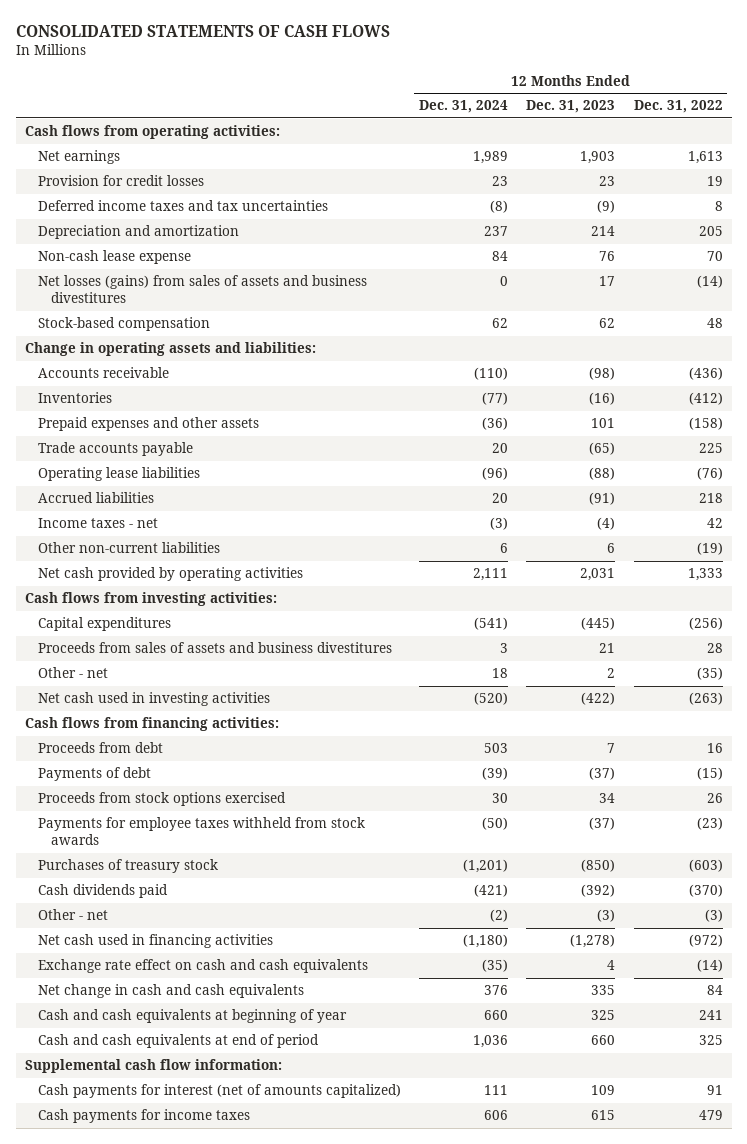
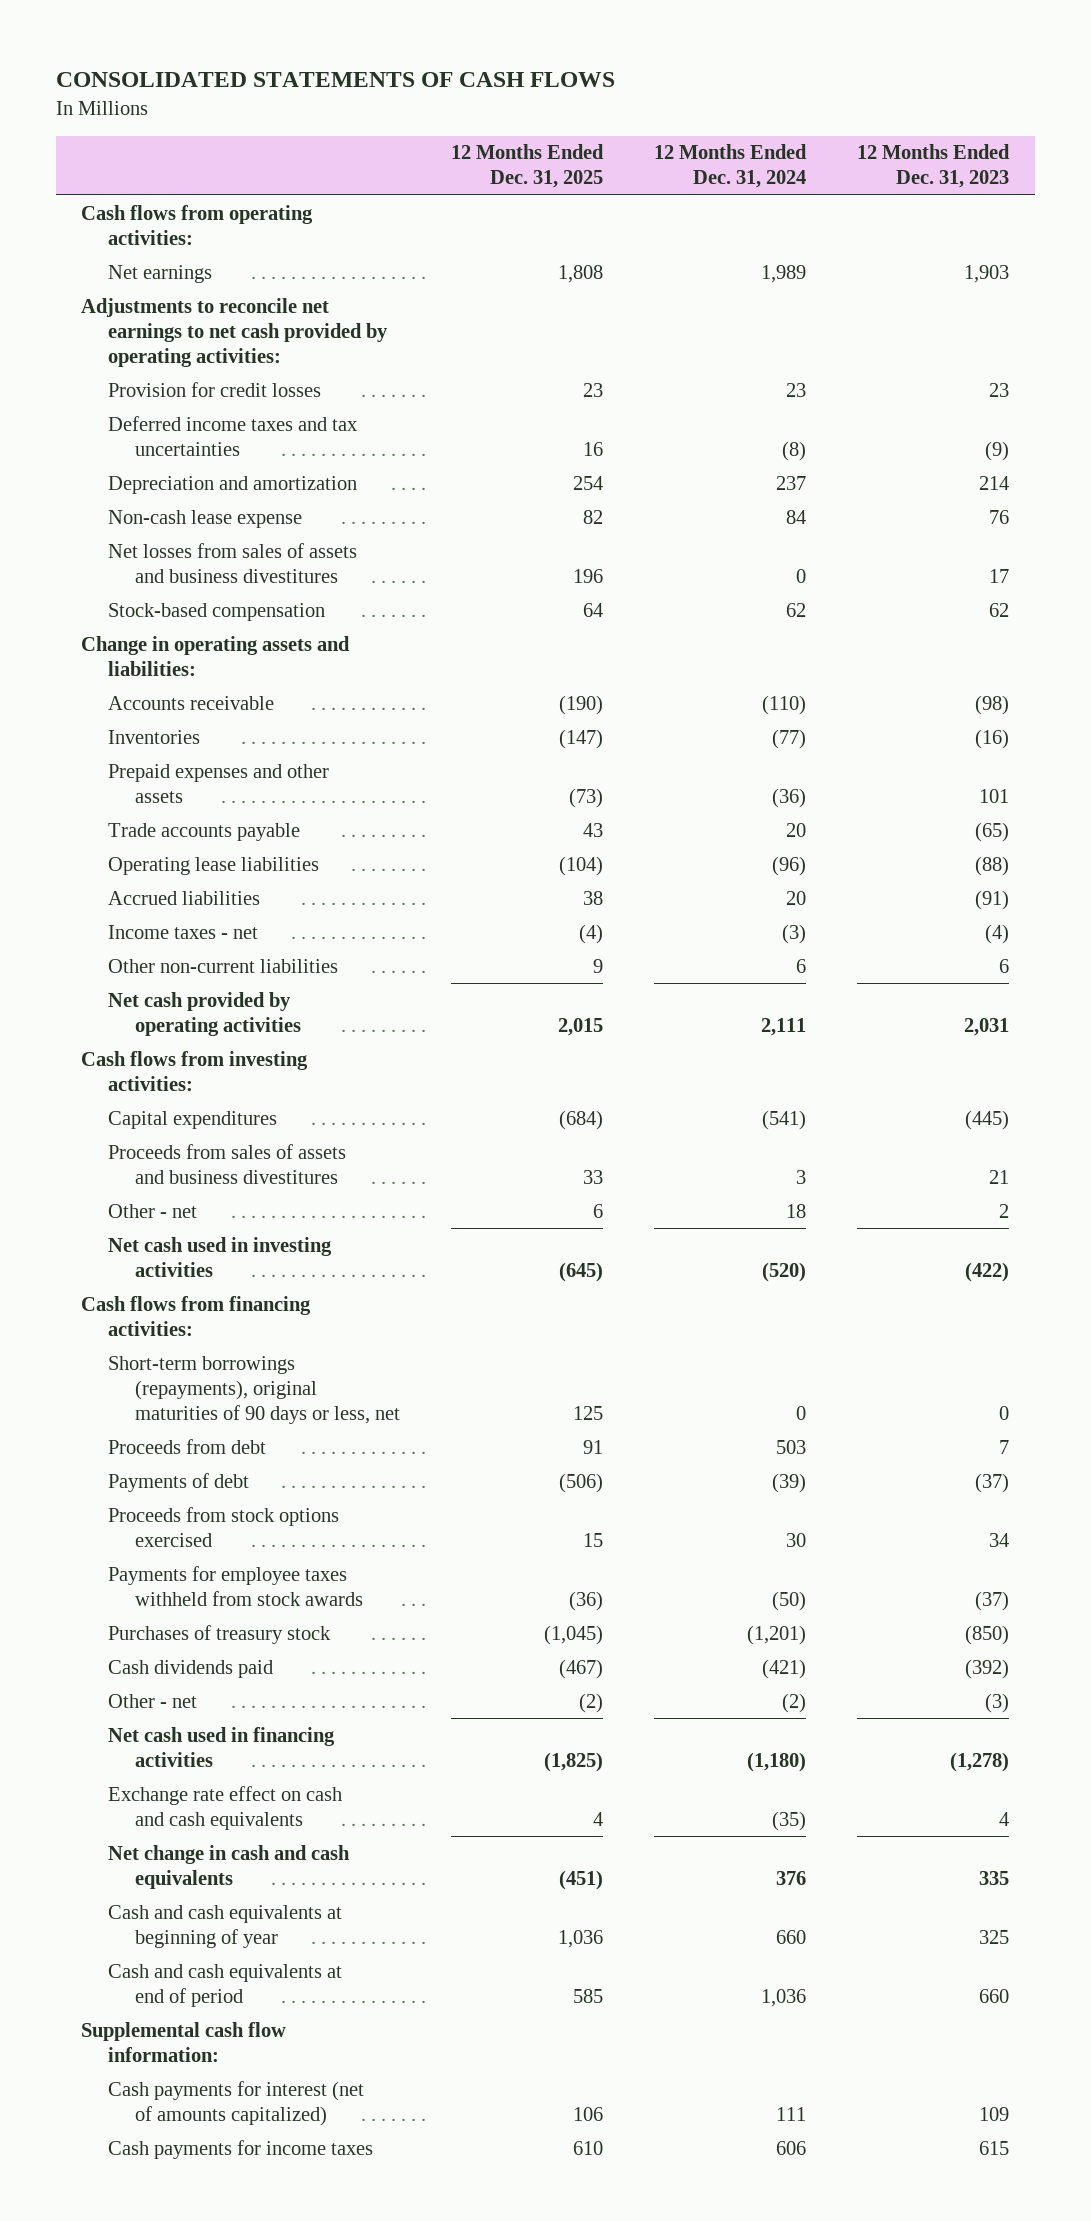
- | 12 Months Ended Dec. 31, 2024 | 12 Months Ended Dec. 31, 2023 | 12 Months Ended Dec. 31, 2022
+ | 12 Months Ended Dec. 31, 2025 | 12 Months Ended Dec. 31, 2024 | 12 Months Ended Dec. 31, 2023
+ Adjustments to reconcile net earnings to net cash provided by operating activities:
- Net losses (gains) from sales of assets and business divestitures | 0 | 17 | (14)
+ Net losses from sales of assets and business divestitures | 196 | 0 | 17
+ Short-term borrowings (repayments), original maturities of 90 days or less, net | 125 | 0 | 0

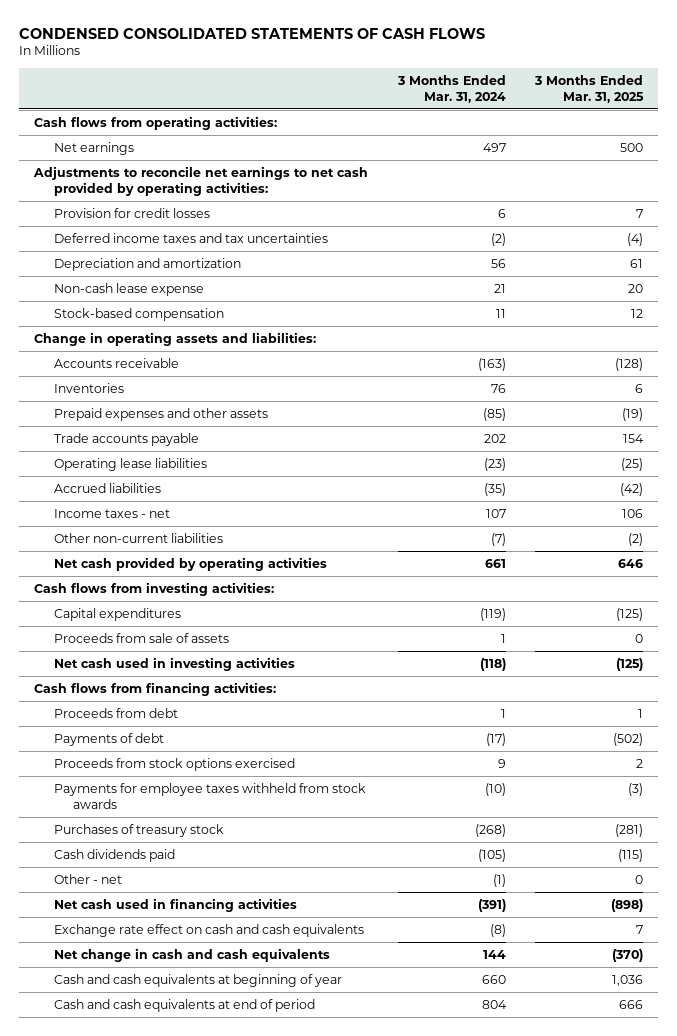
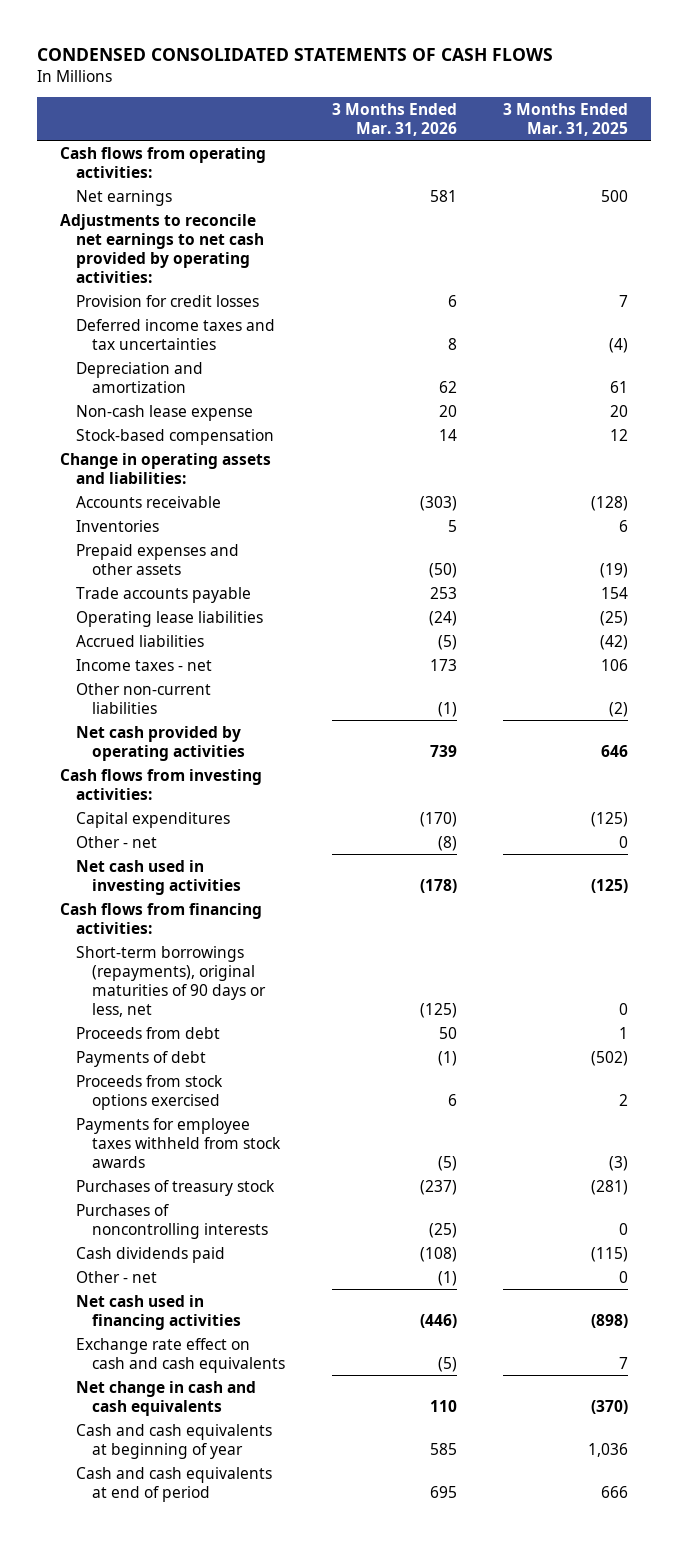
- | 3 Months Ended Mar. 31, 2024 | 3 Months Ended Mar. 31, 2025
+ | 3 Months Ended Mar. 31, 2026 | 3 Months Ended Mar. 31, 2025
- Proceeds from sale of assets | 1 | 0
+ Other - net | (8) | 0
+ Short-term borrowings (repayments), original maturities of 90 days or less, net | (125) | 0
+ Purchases of noncontrolling interests | (25) | 0

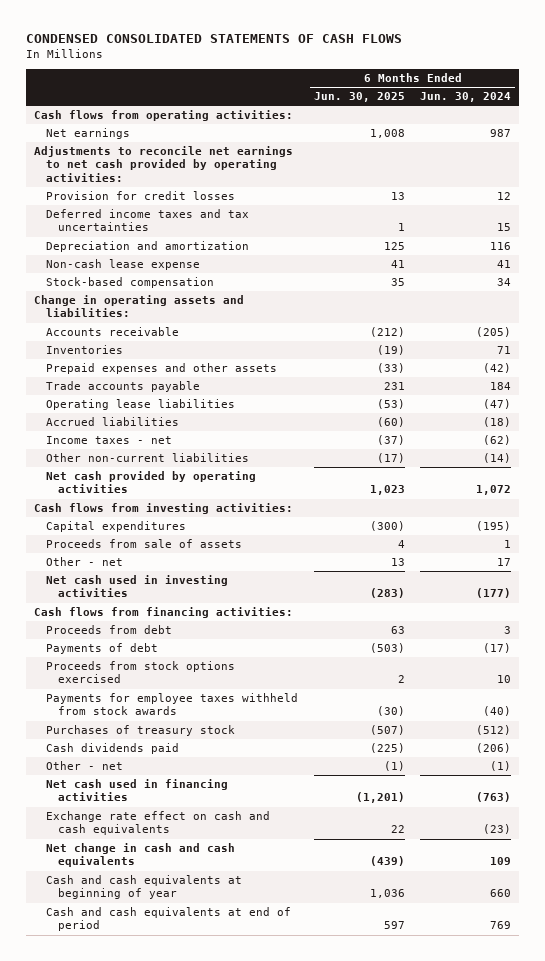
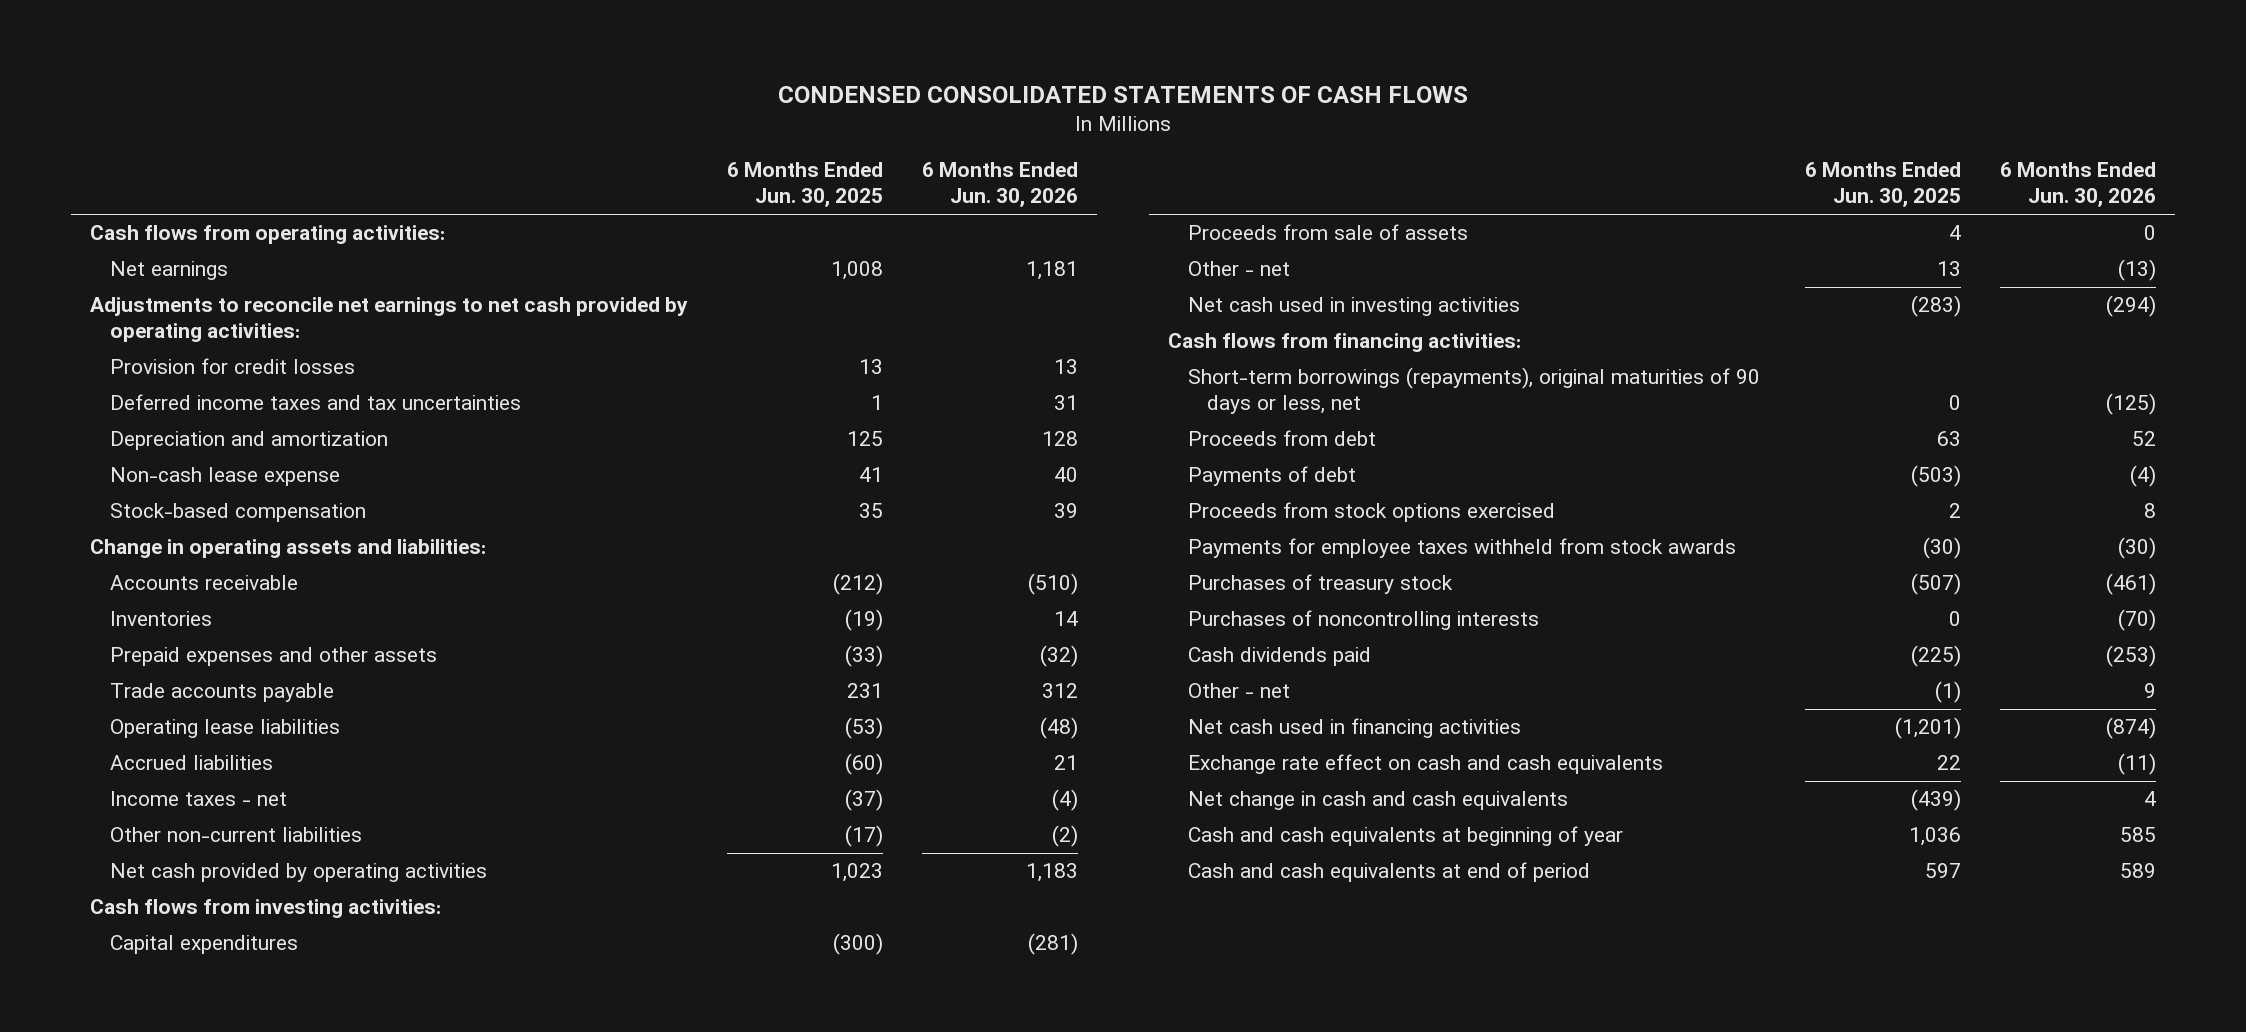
- | 6 Months Ended Jun. 30, 2025 | 6 Months Ended Jun. 30, 2024
+ | 6 Months Ended Jun. 30, 2025 | 6 Months Ended Jun. 30, 2026
+ Short-term borrowings (repayments), original maturities of 90 days or less, net | 0 | (125)
+ Purchases of noncontrolling interests | 0 | (70)

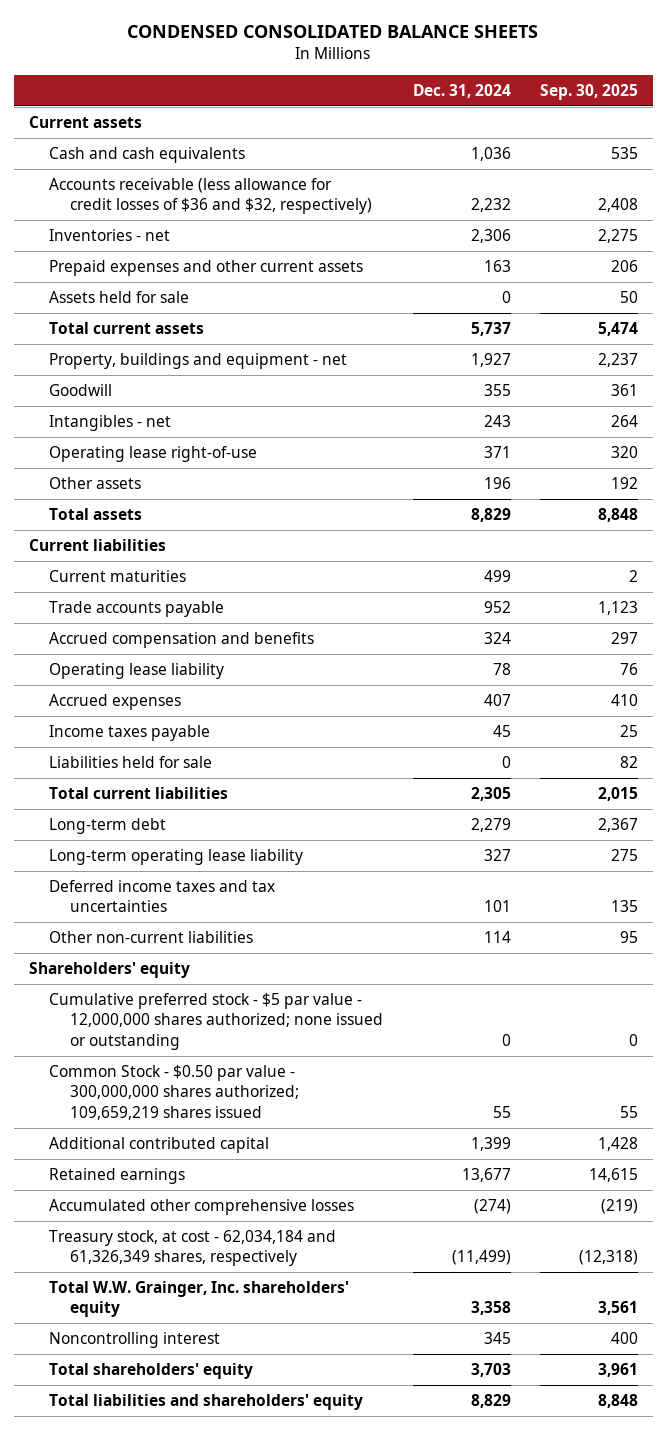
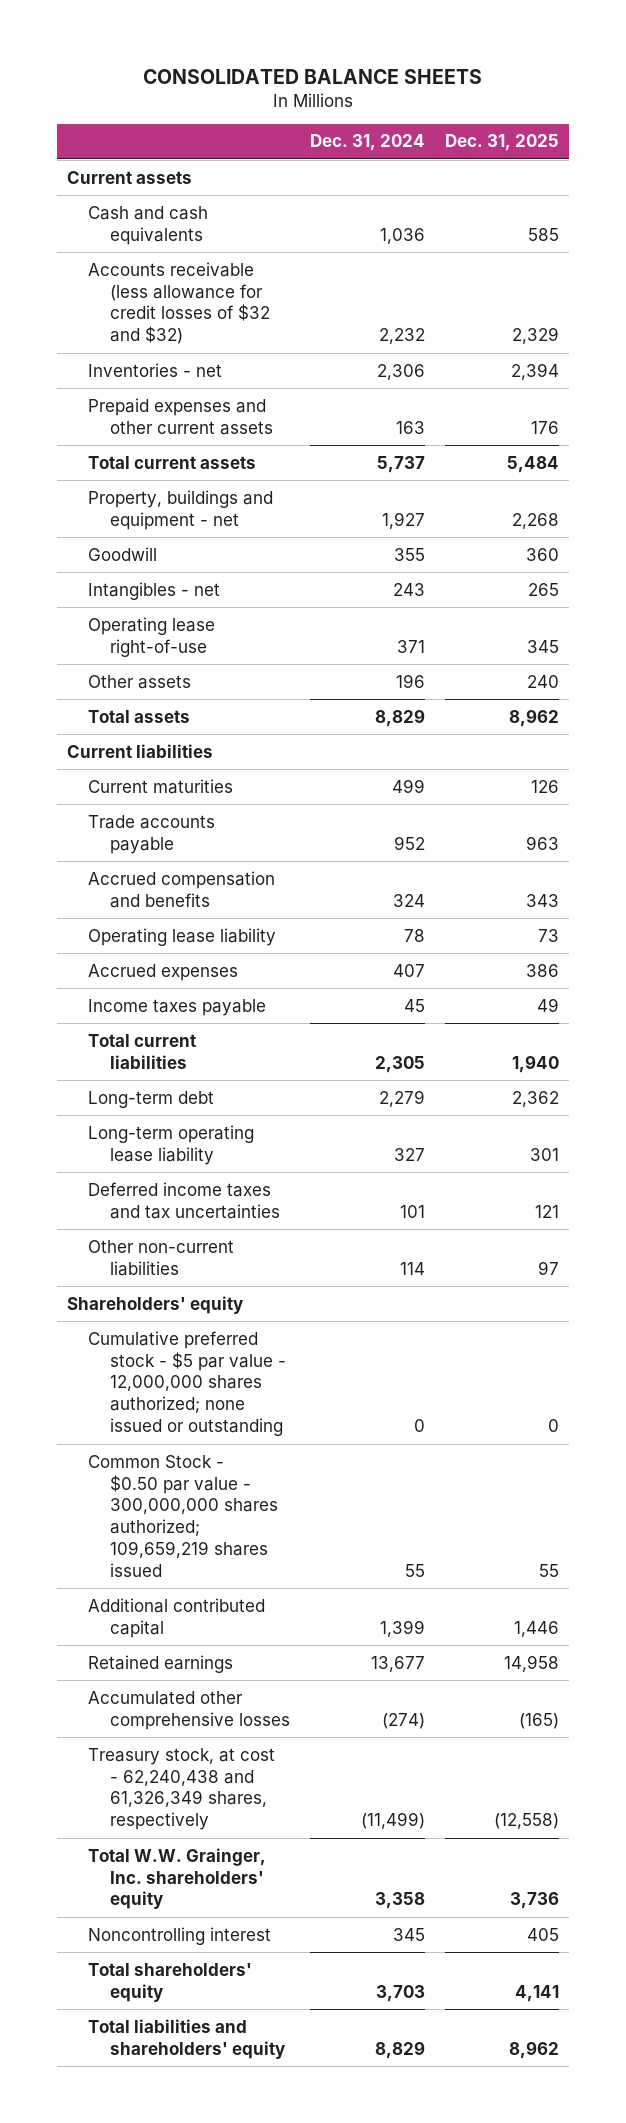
- CONDENSED CONSOLIDATED BALANCE SHEETS
+ CONSOLIDATED BALANCE SHEETS
- | Dec. 31, 2024 | Sep. 30, 2025
+ | Dec. 31, 2024 | Dec. 31, 2025
- Accounts receivable (less allowance for credit losses of $36 and $32, respectively) | 2,232 | 2,408
+ Accounts receivable (less allowance for credit losses of $32 and $32) | 2,232 | 2,329
- Assets held for sale | 0 | 50
- Liabilities held for sale | 0 | 82
- Treasury stock, at cost - 62,034,184 and 61,326,349 shares, respectively | (11,499) | (12,318)
+ Treasury stock, at cost - 62,240,438 and 61,326,349 shares, respectively | (11,499) | (12,558)

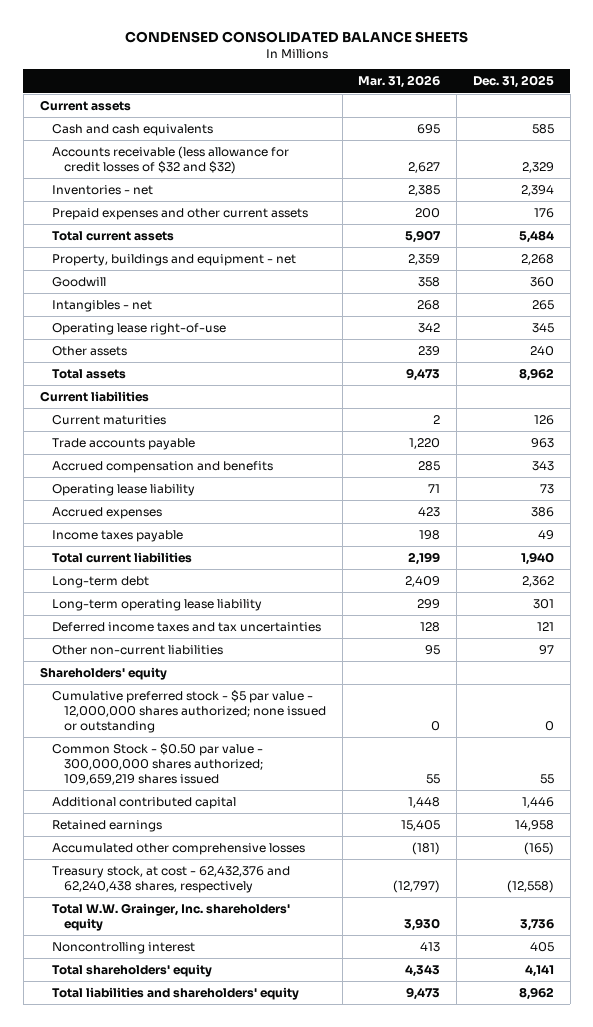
- CONSOLIDATED BALANCE SHEETS
+ CONDENSED CONSOLIDATED BALANCE SHEETS
- | Dec. 31, 2024 | Dec. 31, 2025
+ | Mar. 31, 2026 | Dec. 31, 2025
- Treasury stock, at cost - 62,240,438 and 61,326,349 shares, respectively | (11,499) | (12,558)
+ Treasury stock, at cost - 62,432,376 and 62,240,438 shares, respectively | (12,797) | (12,558)

